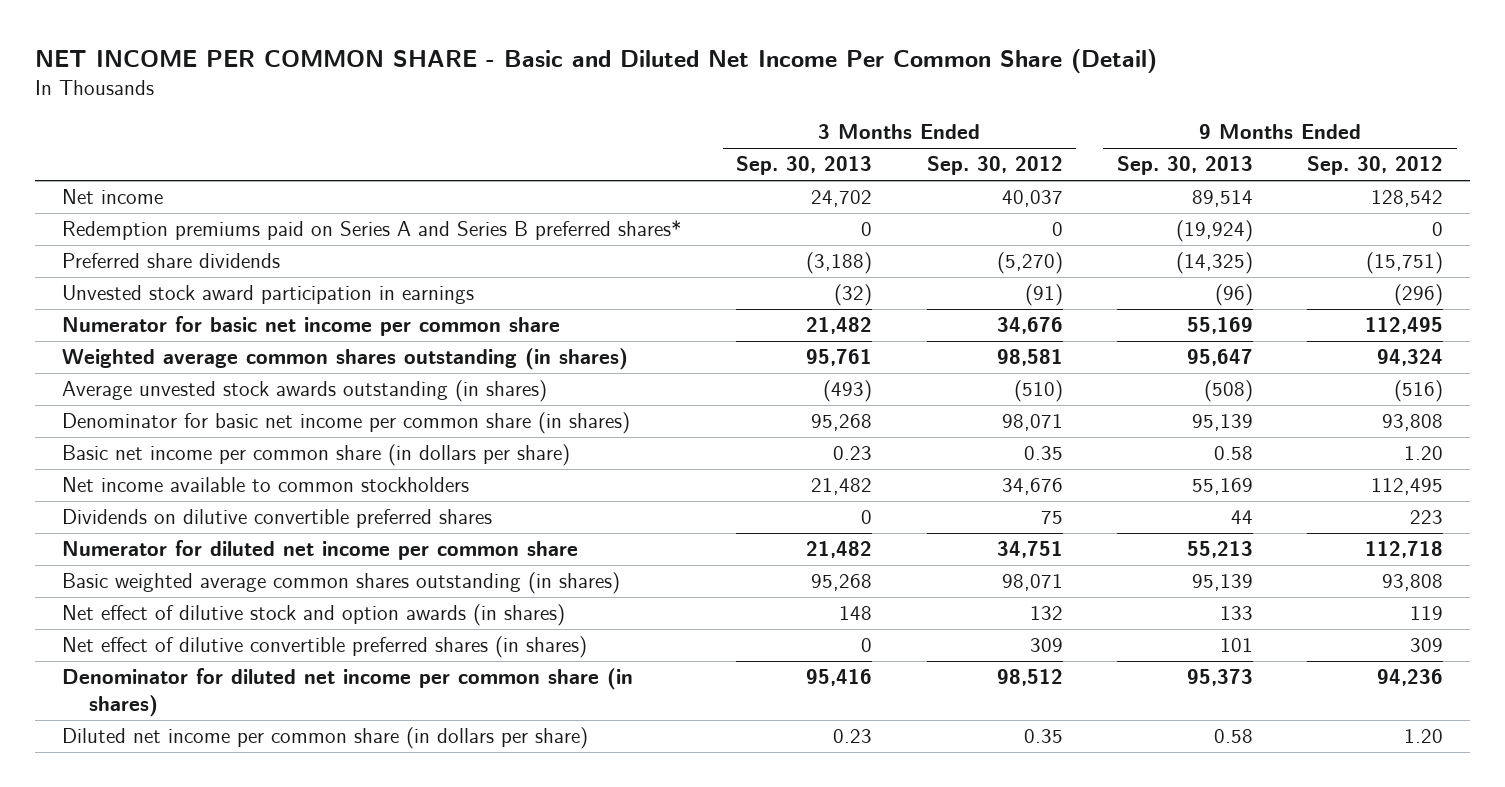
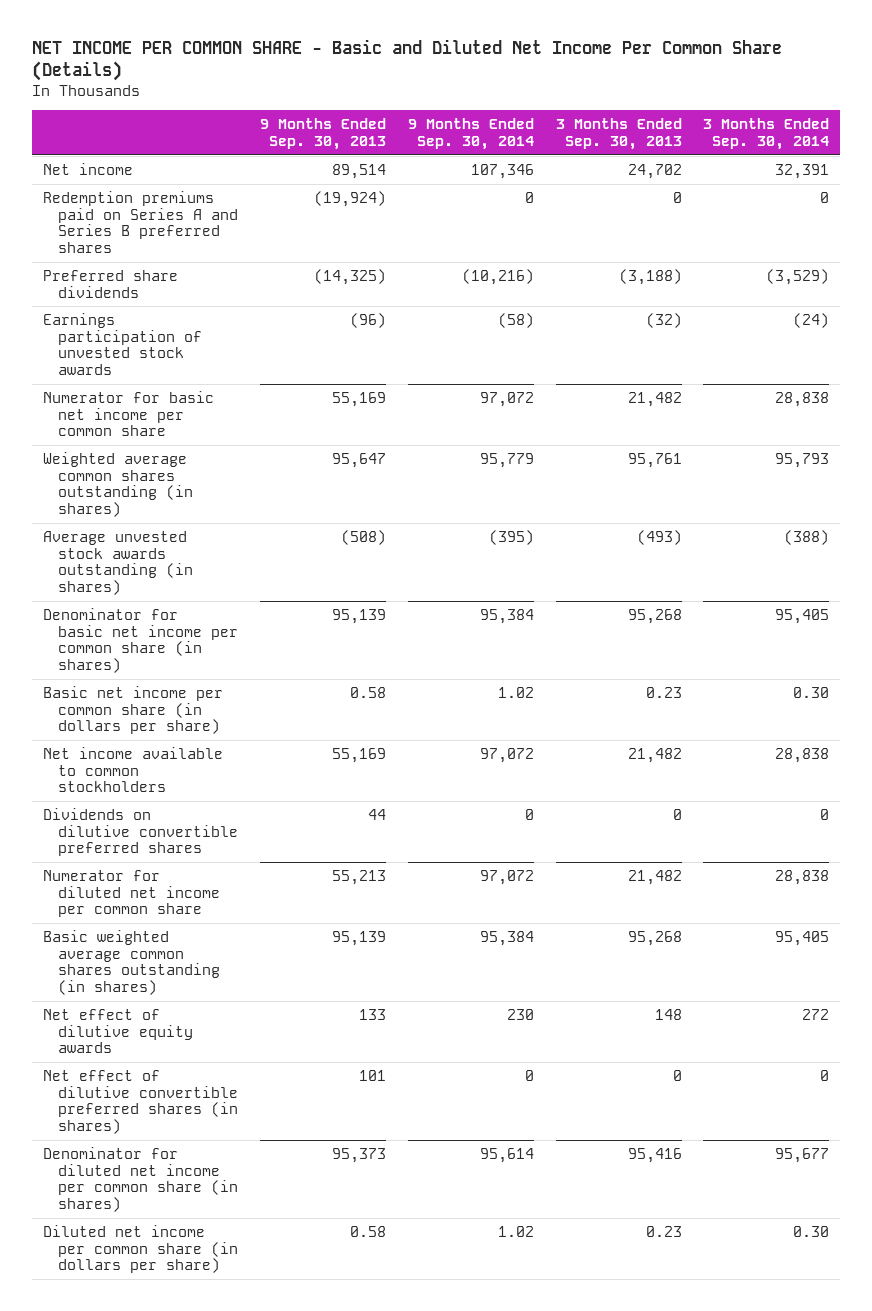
- NET INCOME PER COMMON SHARE - Basic and Diluted Net Income Per Common Share (Detail)
+ NET INCOME PER COMMON SHARE - Basic and Diluted Net Income Per Common Share (Details)
- | 3 Months Ended Sep. 30, 2013 | 3 Months Ended Sep. 30, 2012 | 9 Months Ended Sep. 30, 2013 | 9 Months Ended Sep. 30, 2012
+ | 9 Months Ended Sep. 30, 2013 | 9 Months Ended Sep. 30, 2014 | 3 Months Ended Sep. 30, 2013 | 3 Months Ended Sep. 30, 2014
- Redemption premiums paid on Series A and Series B preferred shares* | 0 | 0 | (19,924) | 0
+ Redemption premiums paid on Series A and Series B preferred shares | (19,924) | 0 | 0 | 0
- Unvested stock award participation in earnings | (32) | (91) | (96) | (296)
+ Earnings participation of unvested stock awards | (96) | (58) | (32) | (24)
- Net effect of dilutive stock and option awards (in shares) | 148 | 132 | 133 | 119
+ Net effect of dilutive equity awards | 133 | 230 | 148 | 272

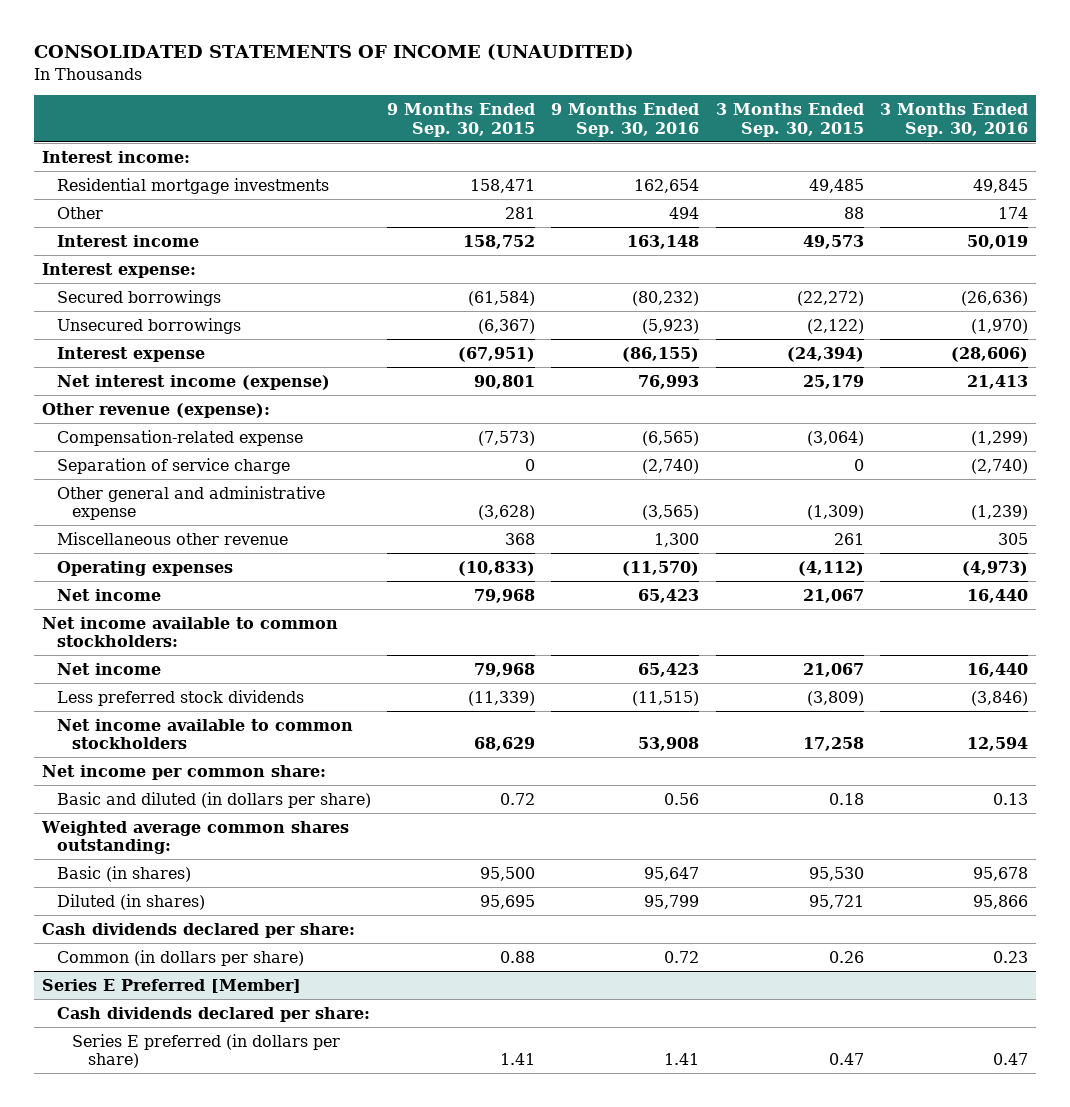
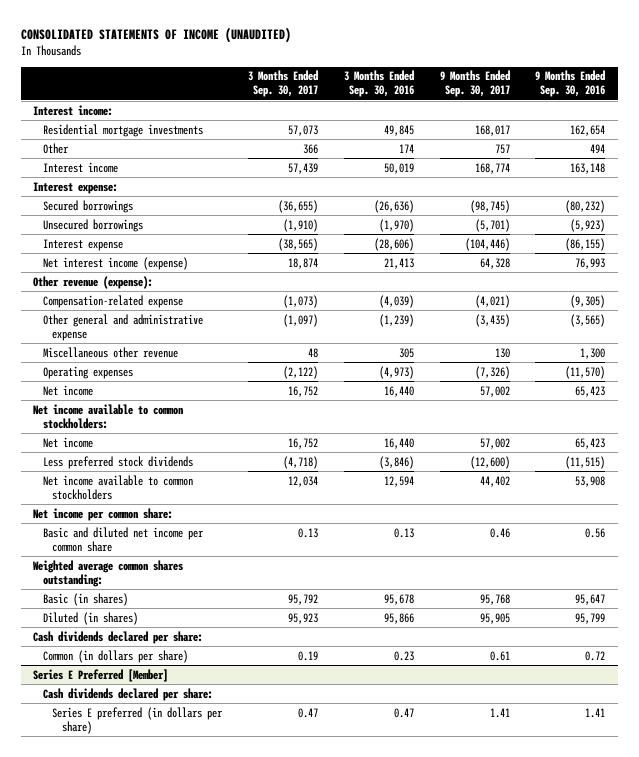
- | 9 Months Ended Sep. 30, 2015 | 9 Months Ended Sep. 30, 2016 | 3 Months Ended Sep. 30, 2015 | 3 Months Ended Sep. 30, 2016
+ | 3 Months Ended Sep. 30, 2017 | 3 Months Ended Sep. 30, 2016 | 9 Months Ended Sep. 30, 2017 | 9 Months Ended Sep. 30, 2016
- Compensation-related expense | (7,573) | (6,565) | (3,064) | (1,299)
- Separation of service charge | 0 | (2,740) | 0 | (2,740)
+ Compensation-related expense | (1,073) | (4,039) | (4,021) | (9,305)
- Basic and diluted (in dollars per share) | 0.72 | 0.56 | 0.18 | 0.13
+ Basic and diluted net income per common share | 0.13 | 0.13 | 0.46 | 0.56

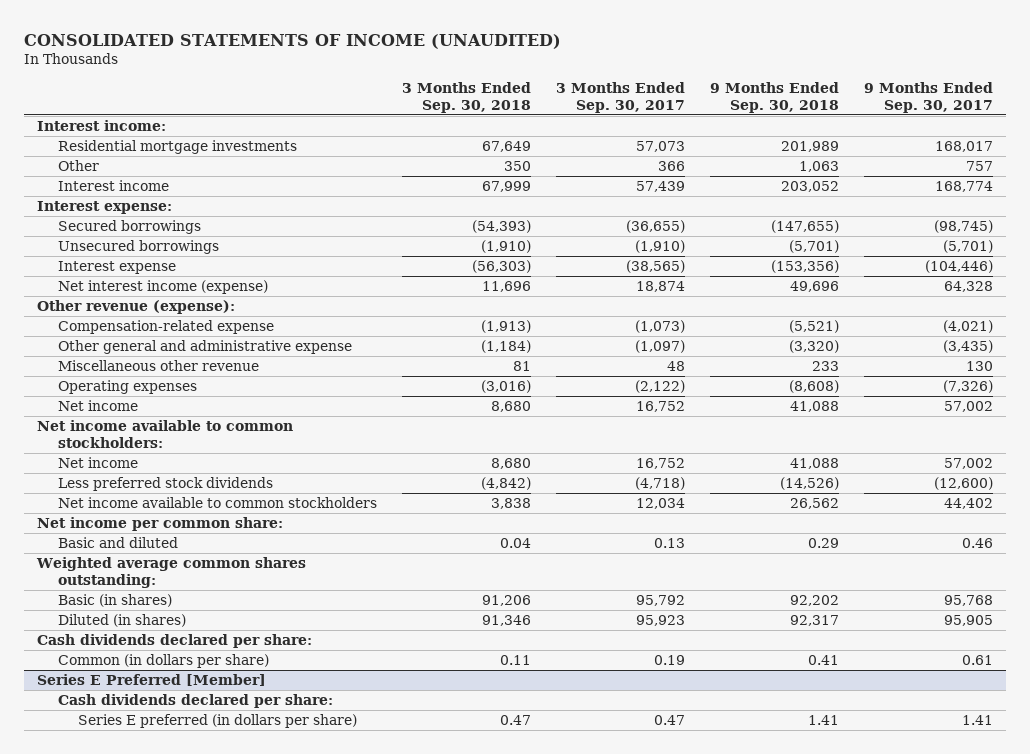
- | 3 Months Ended Sep. 30, 2017 | 3 Months Ended Sep. 30, 2016 | 9 Months Ended Sep. 30, 2017 | 9 Months Ended Sep. 30, 2016
+ | 3 Months Ended Sep. 30, 2018 | 3 Months Ended Sep. 30, 2017 | 9 Months Ended Sep. 30, 2018 | 9 Months Ended Sep. 30, 2017
- Basic and diluted net income per common share | 0.13 | 0.13 | 0.46 | 0.56
+ Basic and diluted | 0.04 | 0.13 | 0.29 | 0.46

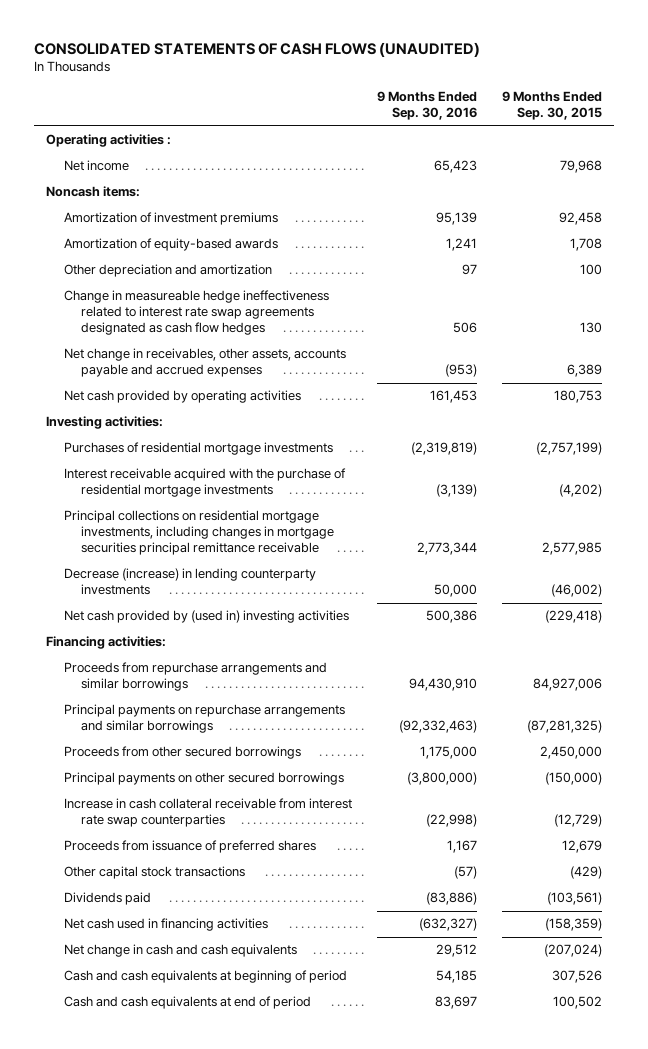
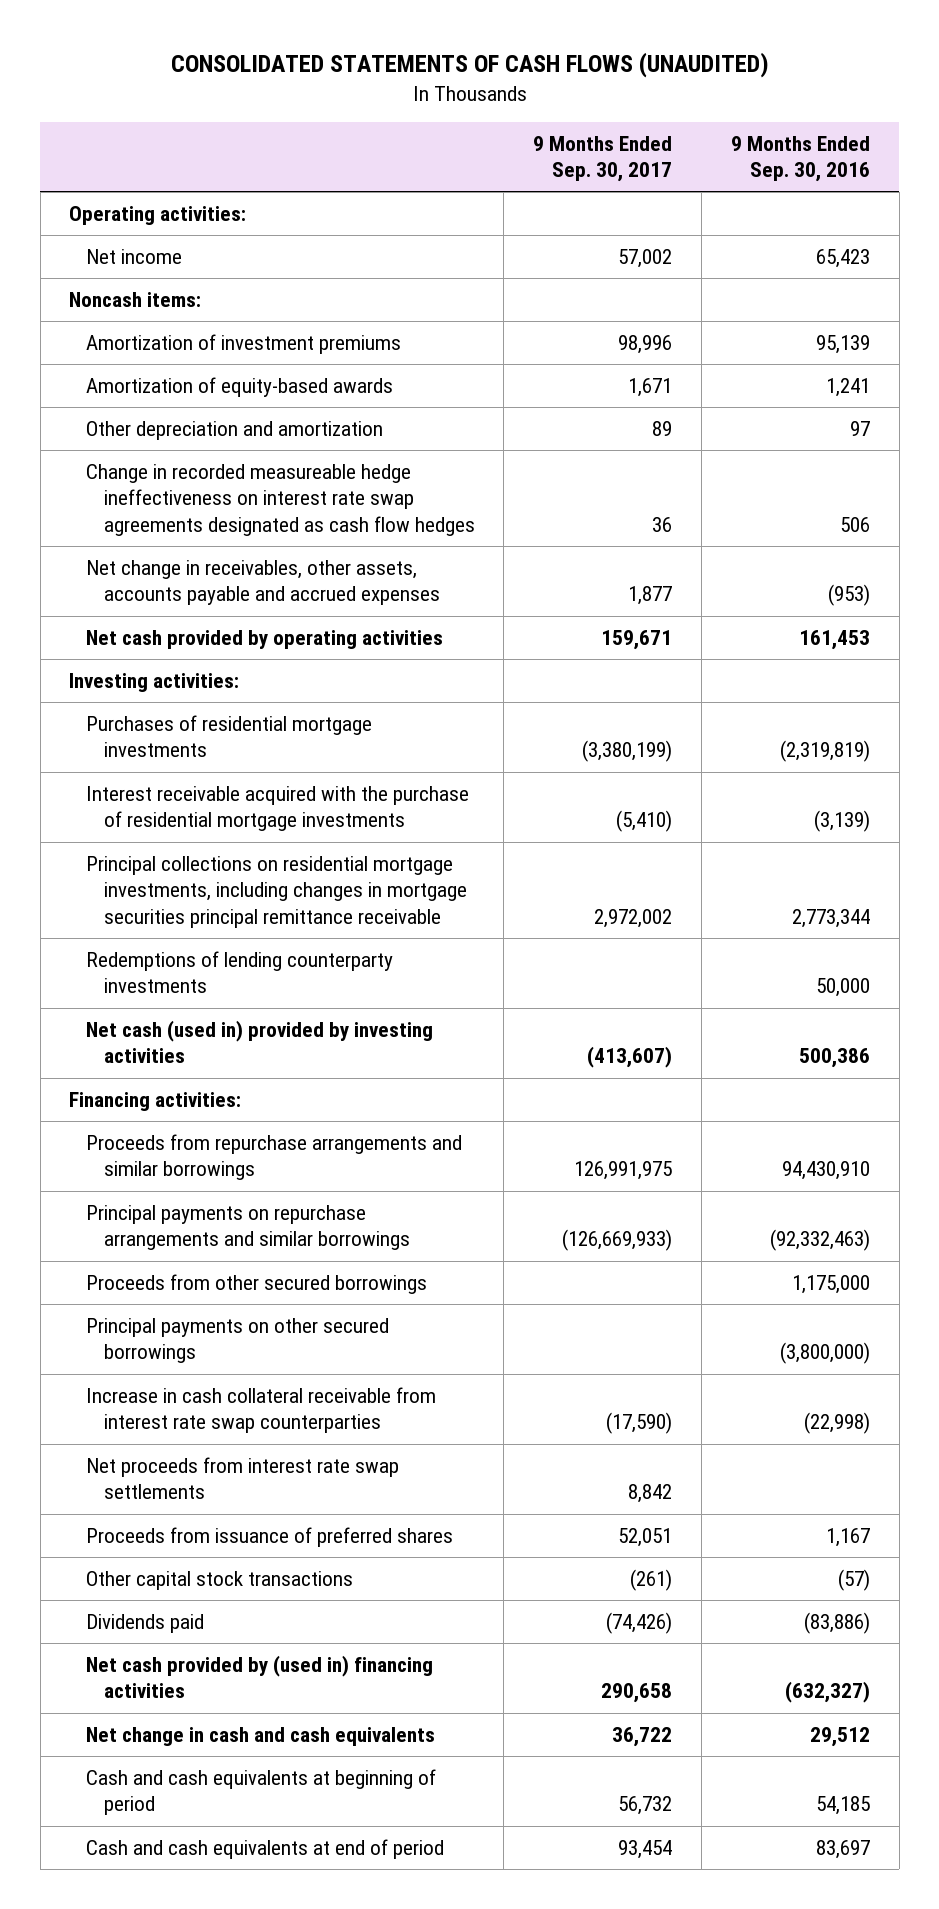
- | 9 Months Ended Sep. 30, 2016 | 9 Months Ended Sep. 30, 2015
+ | 9 Months Ended Sep. 30, 2017 | 9 Months Ended Sep. 30, 2016
- Operating activities :
+ Operating activities:
- Change in measureable hedge ineffectiveness related to interest rate swap agreements designated as cash flow hedges | 506 | 130
+ Change in recorded measureable hedge ineffectiveness on interest rate swap agreements designated as cash flow hedges | 36 | 506
- Decrease (increase) in lending counterparty investments | 50,000 | (46,002)
- Net cash provided by (used in) investing activities | 500,386 | (229,418)
+ Redemptions of lending counterparty investments | | 50,000
+ Net cash (used in) provided by investing activities | (413,607) | 500,386
+ Net proceeds from interest rate swap settlements | 8,842 |
- Net cash used in financing activities | (632,327) | (158,359)
+ Net cash provided by (used in) financing activities | 290,658 | (632,327)

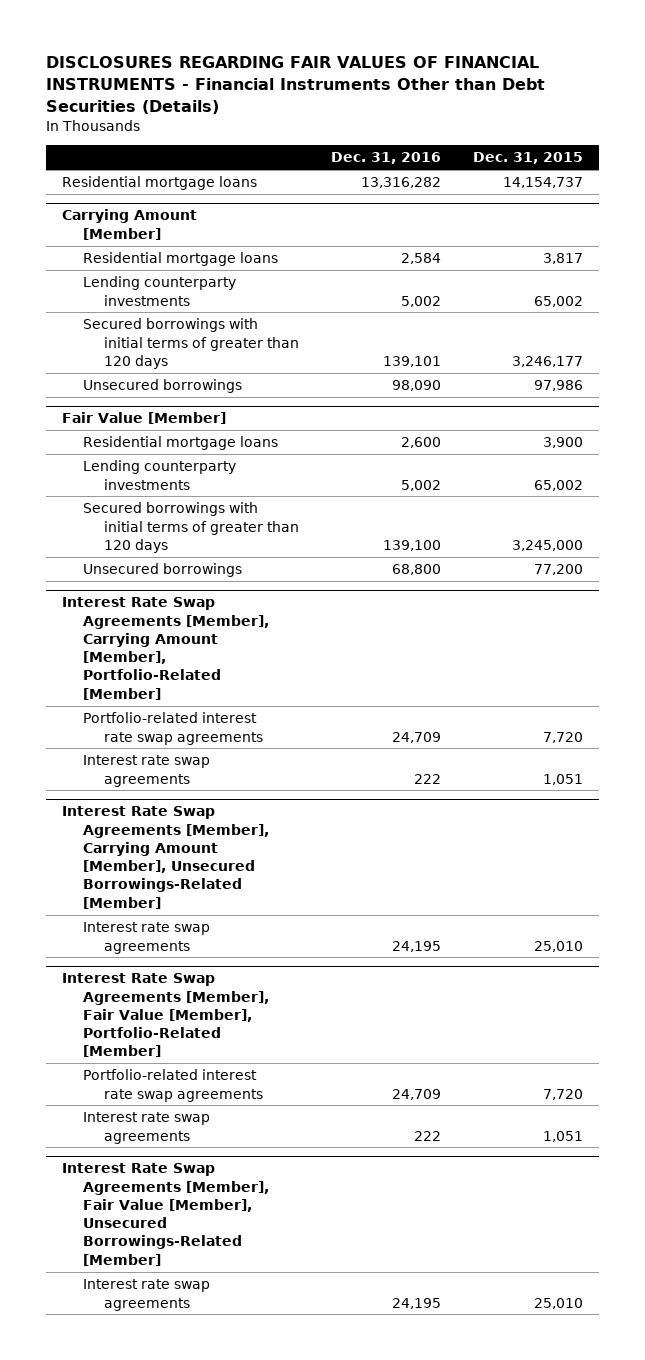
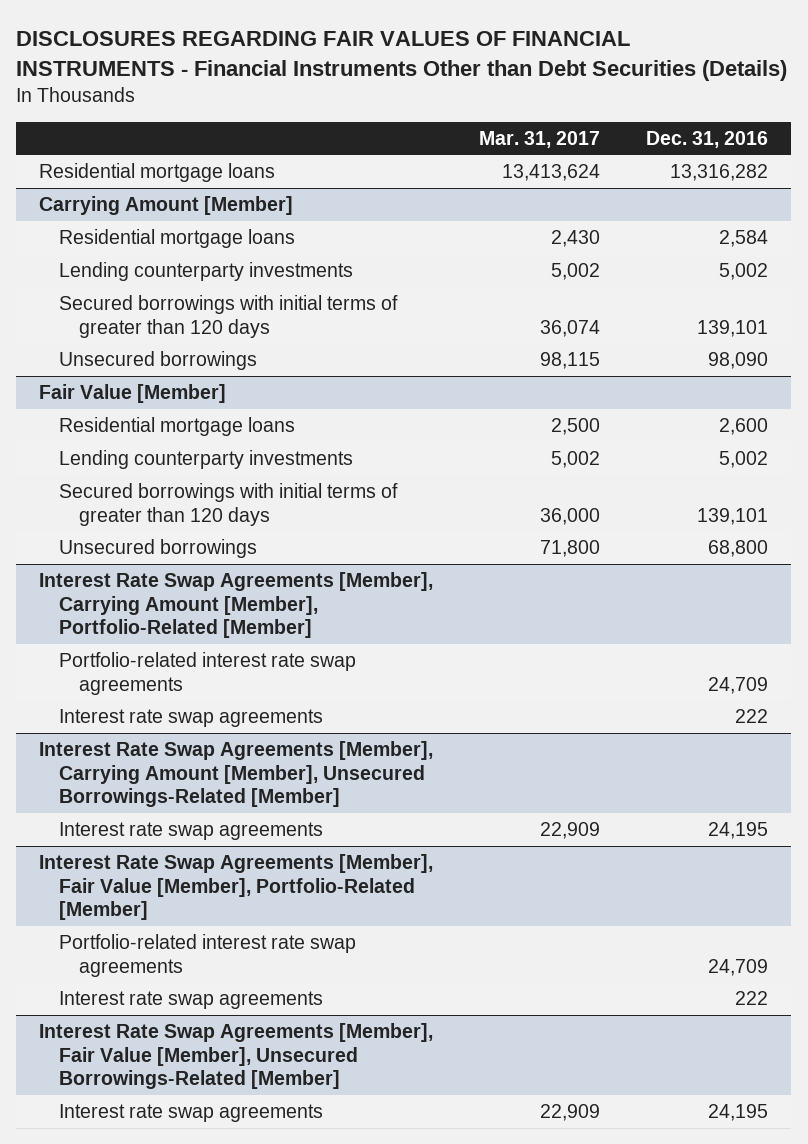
- | Dec. 31, 2016 | Dec. 31, 2015
+ | Mar. 31, 2017 | Dec. 31, 2016
@ Fair Value [Member]
- Secured borrowings with initial terms of greater than 120 days | 139,100 | 3,245,000
+ Secured borrowings with initial terms of greater than 120 days | 36,000 | 139,101

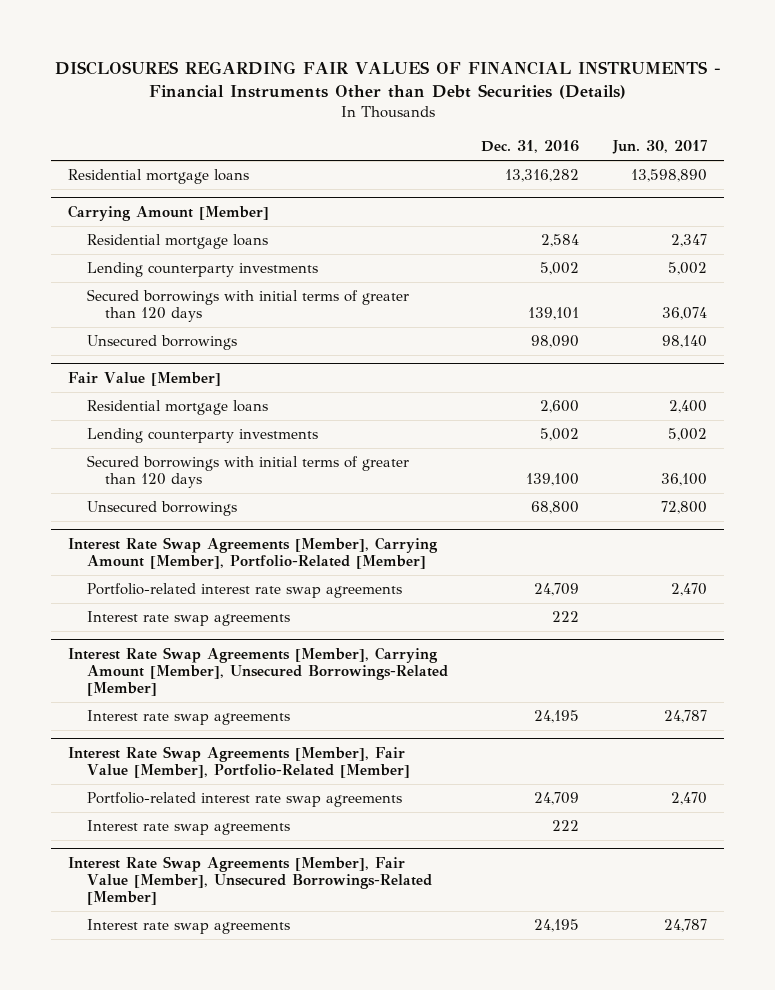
- | Mar. 31, 2017 | Dec. 31, 2016
+ | Dec. 31, 2016 | Jun. 30, 2017
@ Fair Value [Member]
- Secured borrowings with initial terms of greater than 120 days | 36,000 | 139,101
+ Secured borrowings with initial terms of greater than 120 days | 139,100 | 36,100

